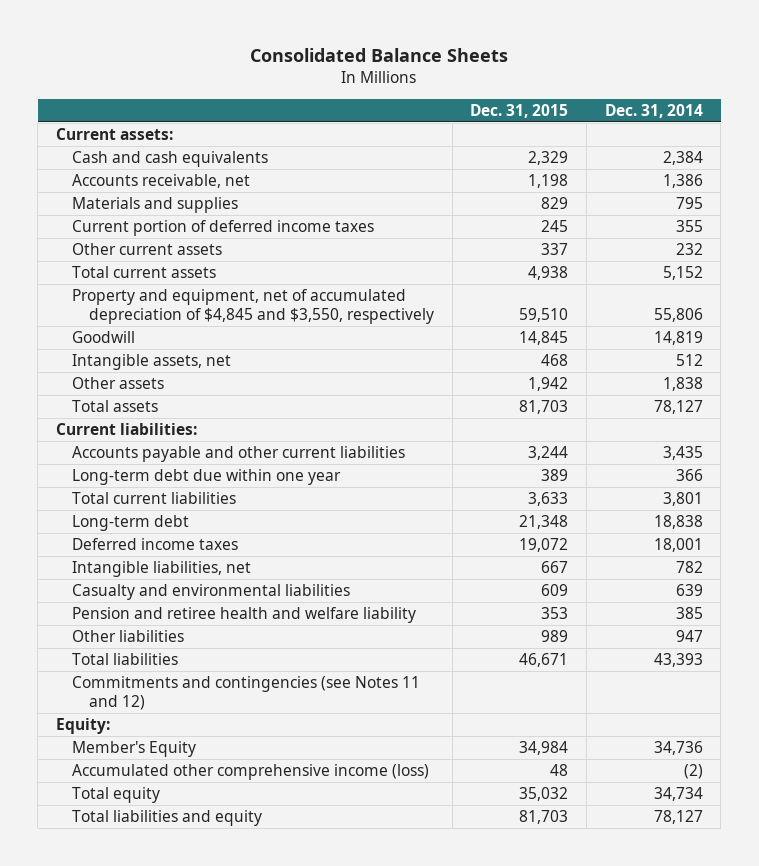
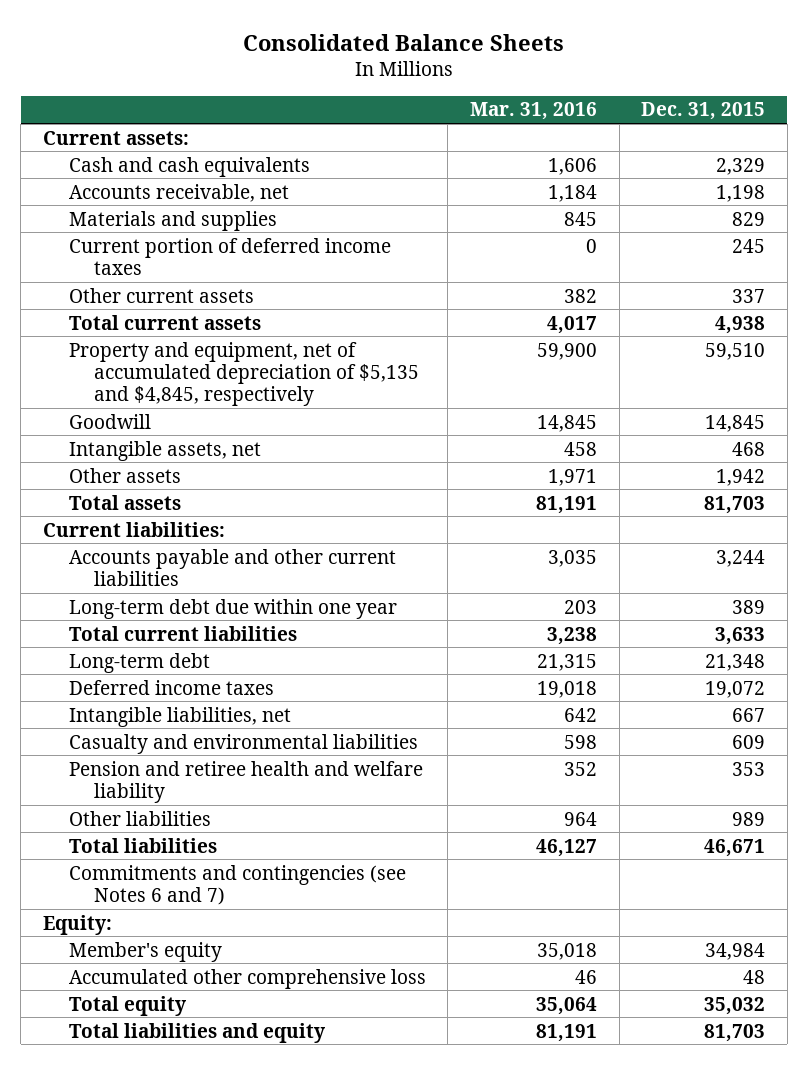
- | Dec. 31, 2015 | Dec. 31, 2014
+ | Mar. 31, 2016 | Dec. 31, 2015
- Property and equipment, net of accumulated depreciation of $4,845 and $3,550, respectively | 59,510 | 55,806
+ Property and equipment, net of accumulated depreciation of $5,135 and $4,845, respectively | 59,900 | 59,510
- Commitments and contingencies (see Notes 11 and 12)
+ Commitments and contingencies (see Notes 6 and 7)
- Member's Equity | 34,984 | 34,736
- Accumulated other comprehensive income (loss) | 48 | (2)
+ Member's equity | 35,018 | 34,984
+ Accumulated other comprehensive loss | 46 | 48

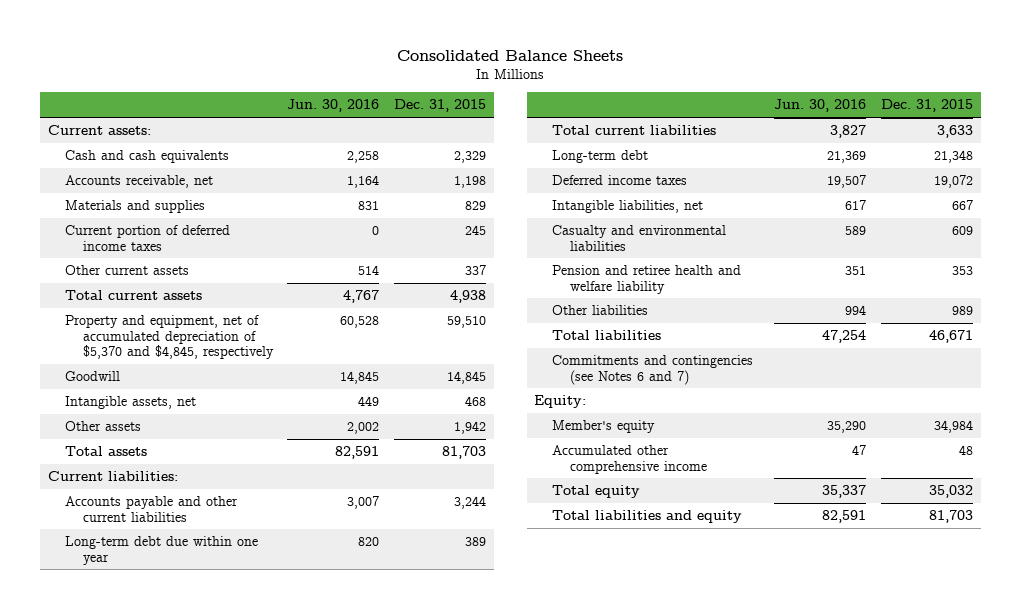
- | Mar. 31, 2016 | Dec. 31, 2015
+ | Jun. 30, 2016 | Dec. 31, 2015
- Property and equipment, net of accumulated depreciation of $5,135 and $4,845, respectively | 59,900 | 59,510
+ Property and equipment, net of accumulated depreciation of $5,370 and $4,845, respectively | 60,528 | 59,510
- Accumulated other comprehensive loss | 46 | 48
+ Accumulated other comprehensive income | 47 | 48

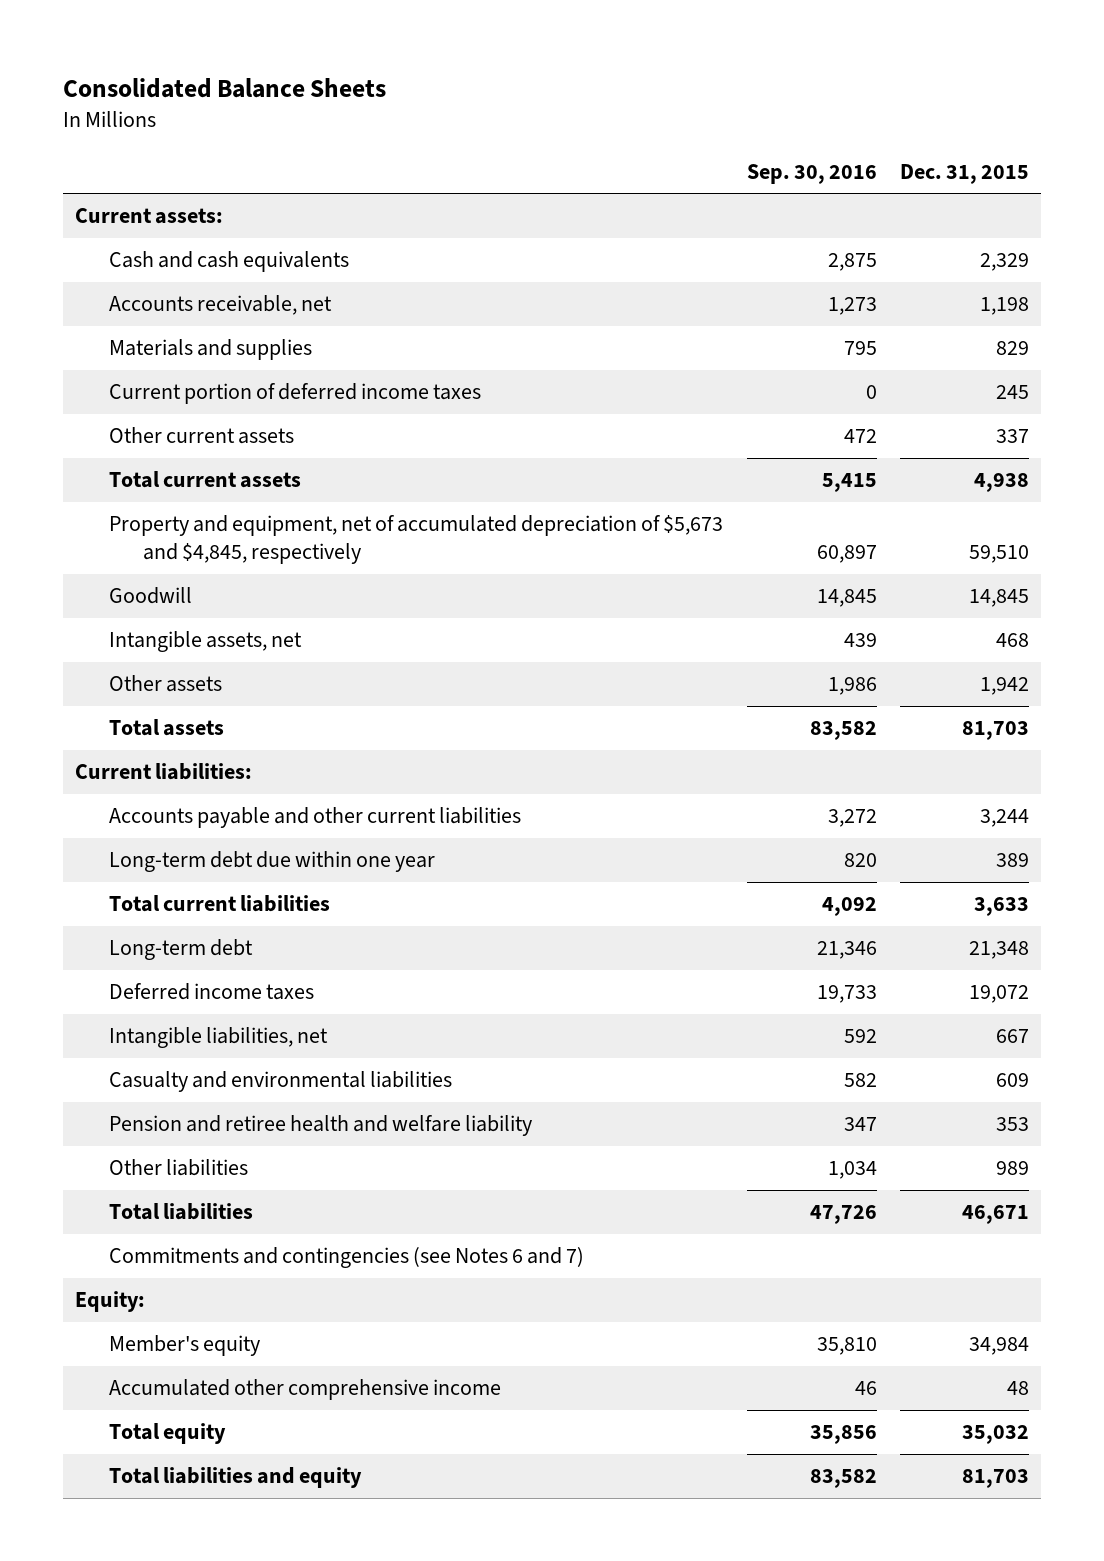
- | Jun. 30, 2016 | Dec. 31, 2015
+ | Sep. 30, 2016 | Dec. 31, 2015
- Property and equipment, net of accumulated depreciation of $5,370 and $4,845, respectively | 60,528 | 59,510
+ Property and equipment, net of accumulated depreciation of $5,673 and $4,845, respectively | 60,897 | 59,510

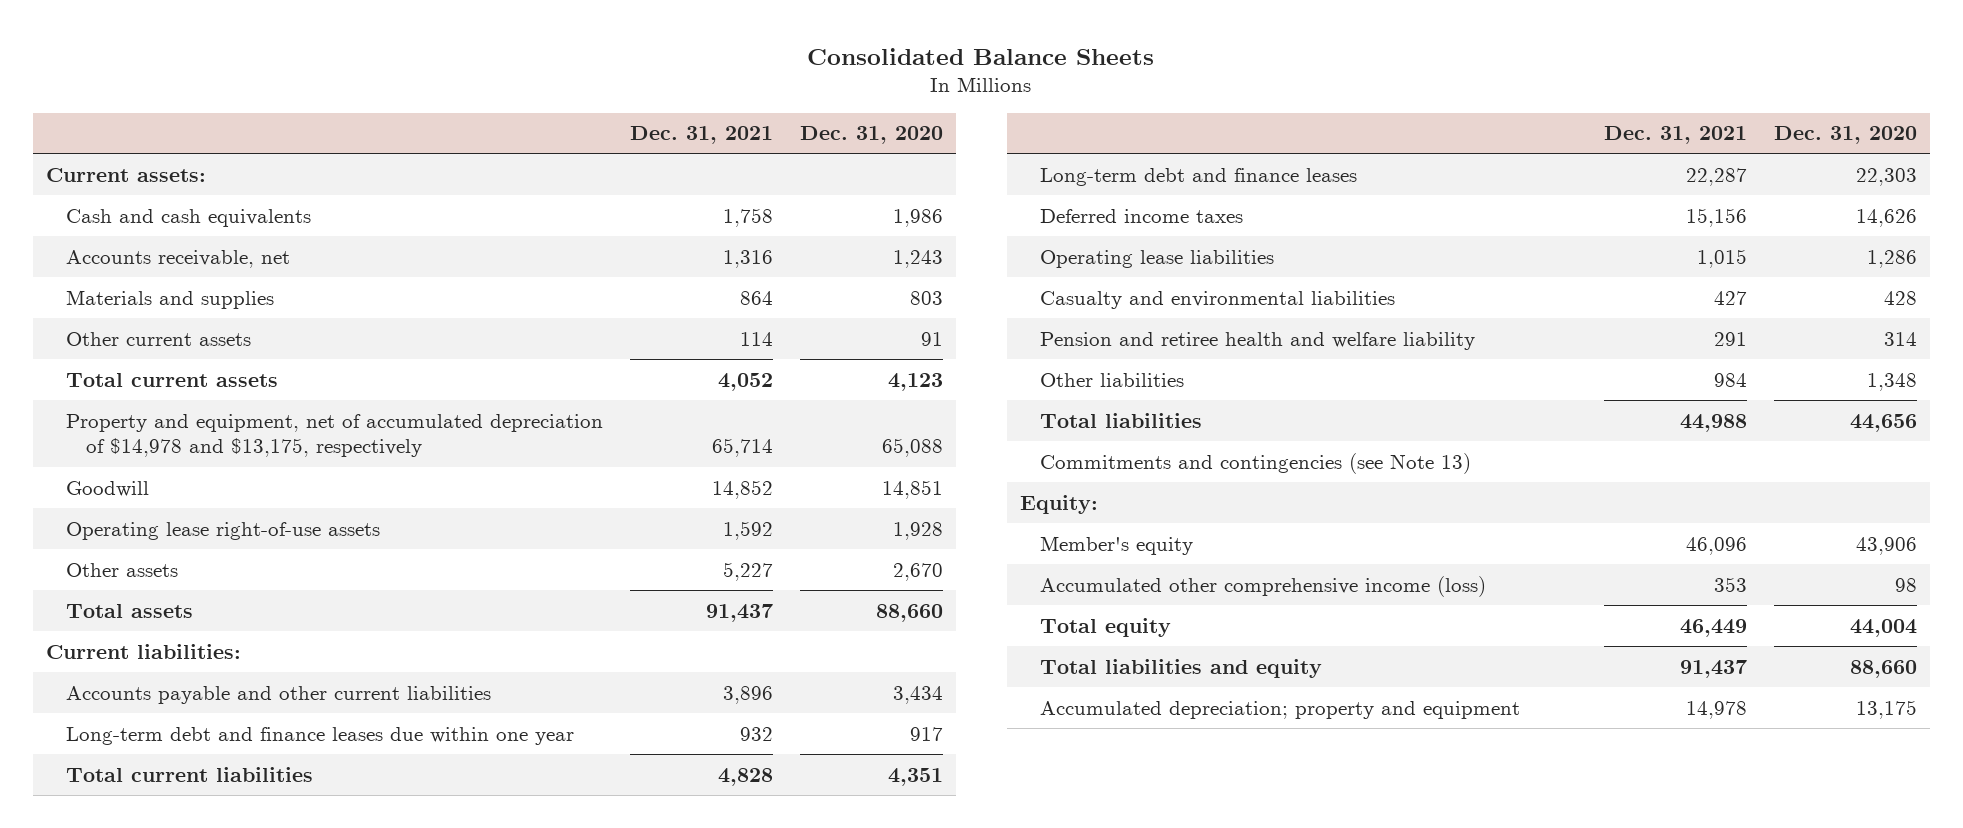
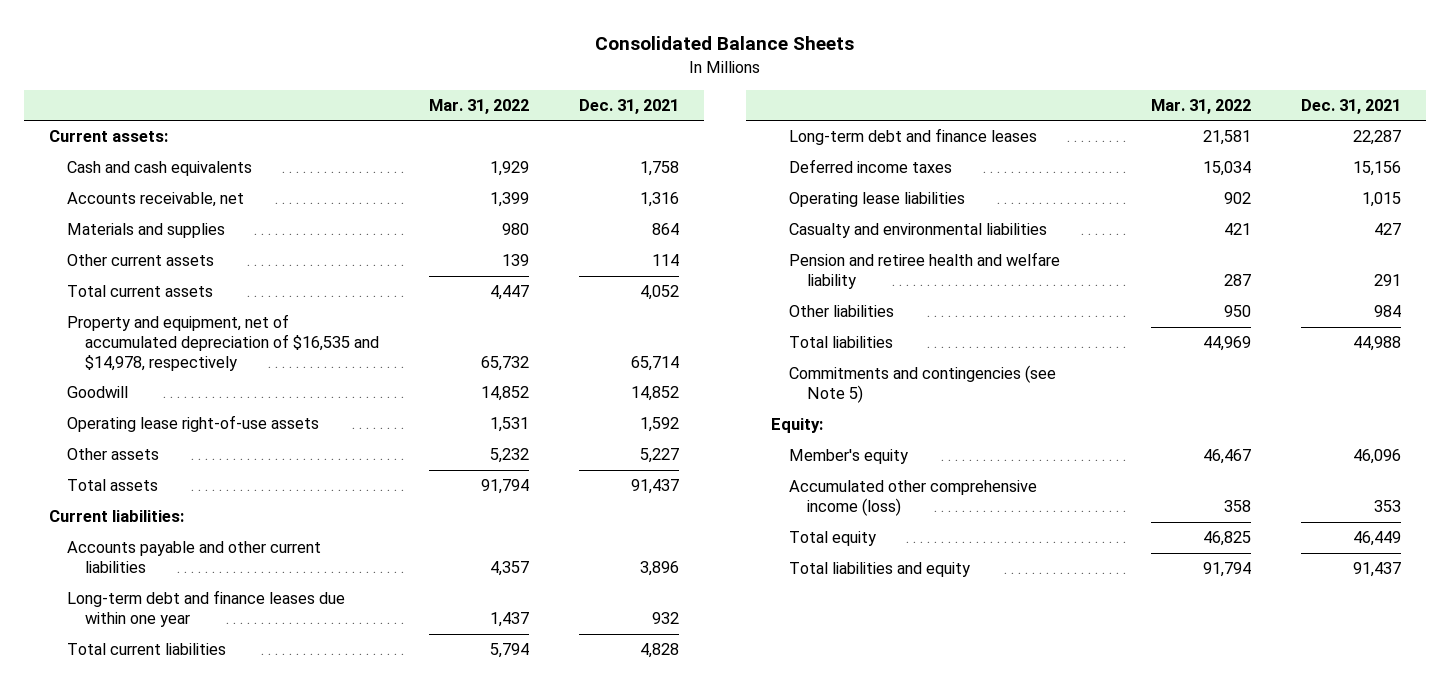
- | Dec. 31, 2021 | Dec. 31, 2020
+ | Mar. 31, 2022 | Dec. 31, 2021
- Property and equipment, net of accumulated depreciation of $14,978 and $13,175, respectively | 65,714 | 65,088
+ Property and equipment, net of accumulated depreciation of $16,535 and $14,978, respectively | 65,732 | 65,714
- Commitments and contingencies (see Note 13)
+ Commitments and contingencies (see Note 5)
- Accumulated depreciation; property and equipment | 14,978 | 13,175

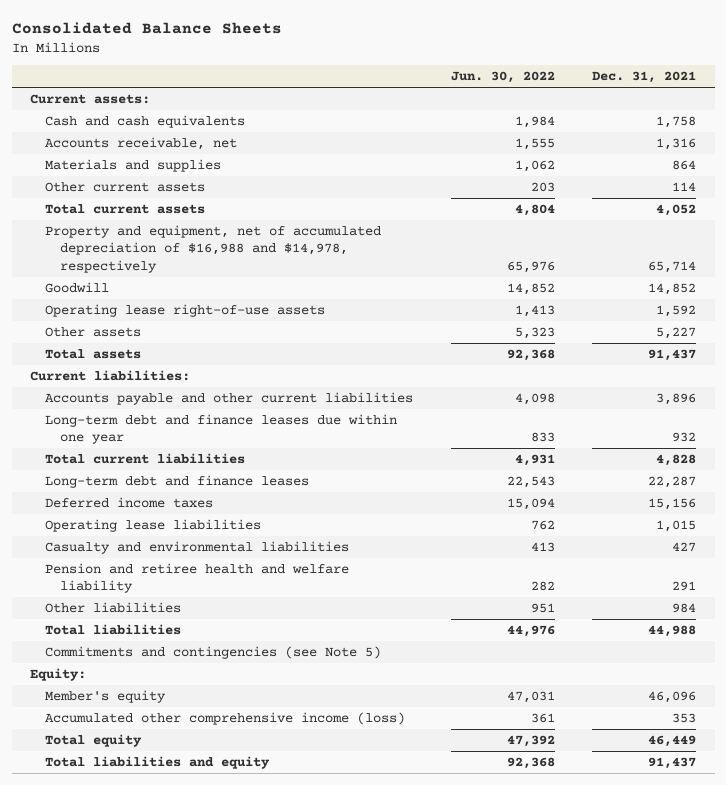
- | Mar. 31, 2022 | Dec. 31, 2021
+ | Jun. 30, 2022 | Dec. 31, 2021
- Property and equipment, net of accumulated depreciation of $16,535 and $14,978, respectively | 65,732 | 65,714
+ Property and equipment, net of accumulated depreciation of $16,988 and $14,978, respectively | 65,976 | 65,714

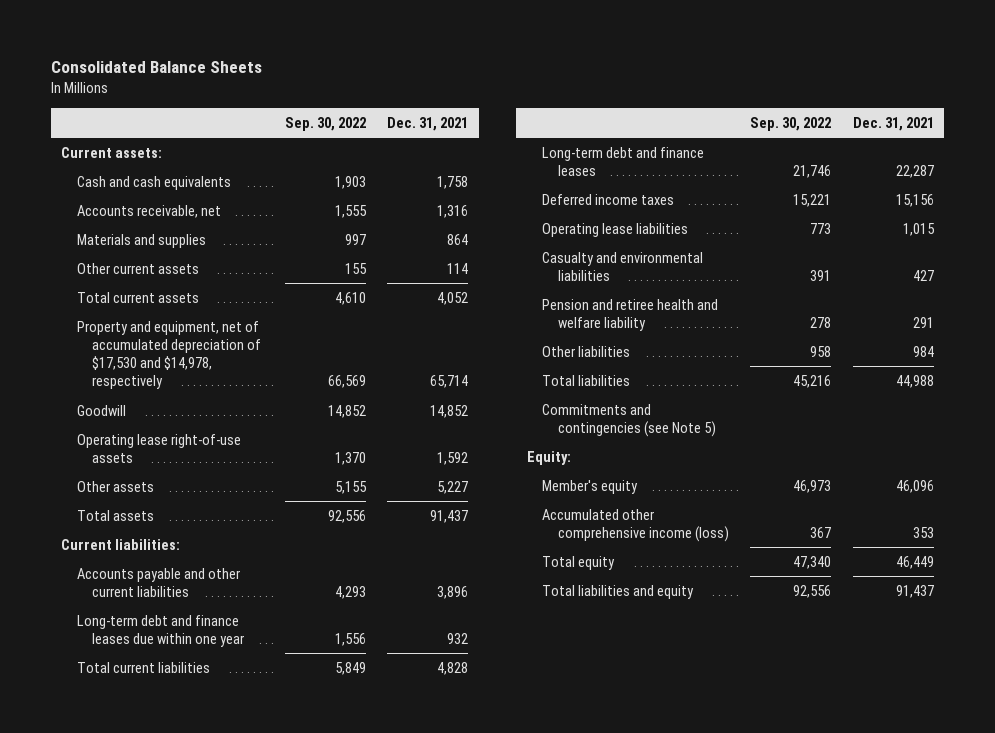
- | Jun. 30, 2022 | Dec. 31, 2021
+ | Sep. 30, 2022 | Dec. 31, 2021
- Property and equipment, net of accumulated depreciation of $16,988 and $14,978, respectively | 65,976 | 65,714
+ Property and equipment, net of accumulated depreciation of $17,530 and $14,978, respectively | 66,569 | 65,714

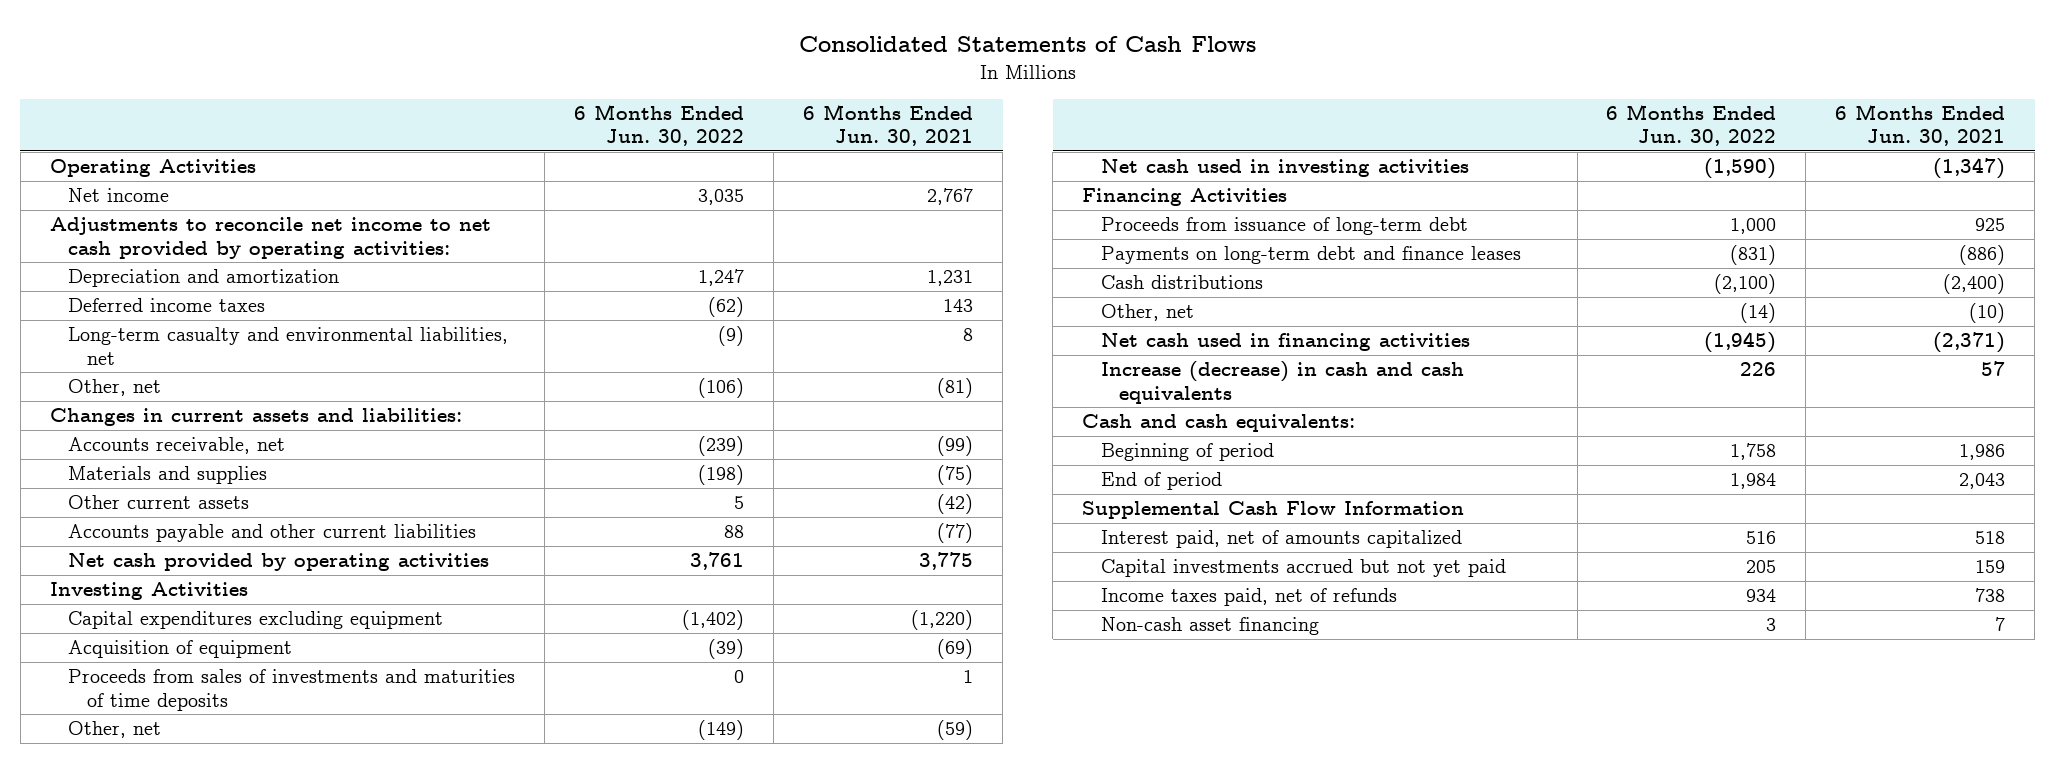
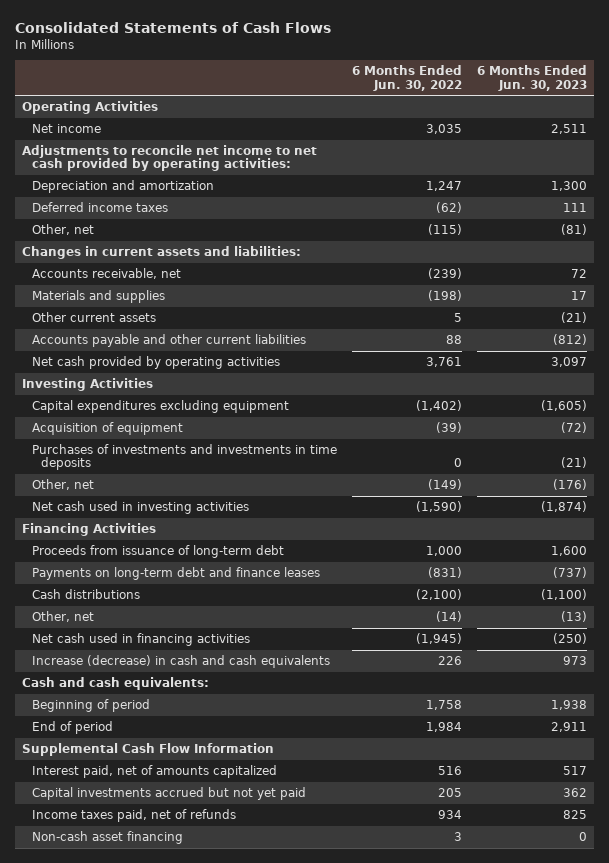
- | 6 Months Ended Jun. 30, 2022 | 6 Months Ended Jun. 30, 2021
+ | 6 Months Ended Jun. 30, 2022 | 6 Months Ended Jun. 30, 2023
- Long-term casualty and environmental liabilities, net | (9) | 8
- Other, net | (106) | (81)
+ Other, net | (115) | (81)
- Proceeds from sales of investments and maturities of time deposits | 0 | 1
+ Purchases of investments and investments in time deposits | 0 | (21)

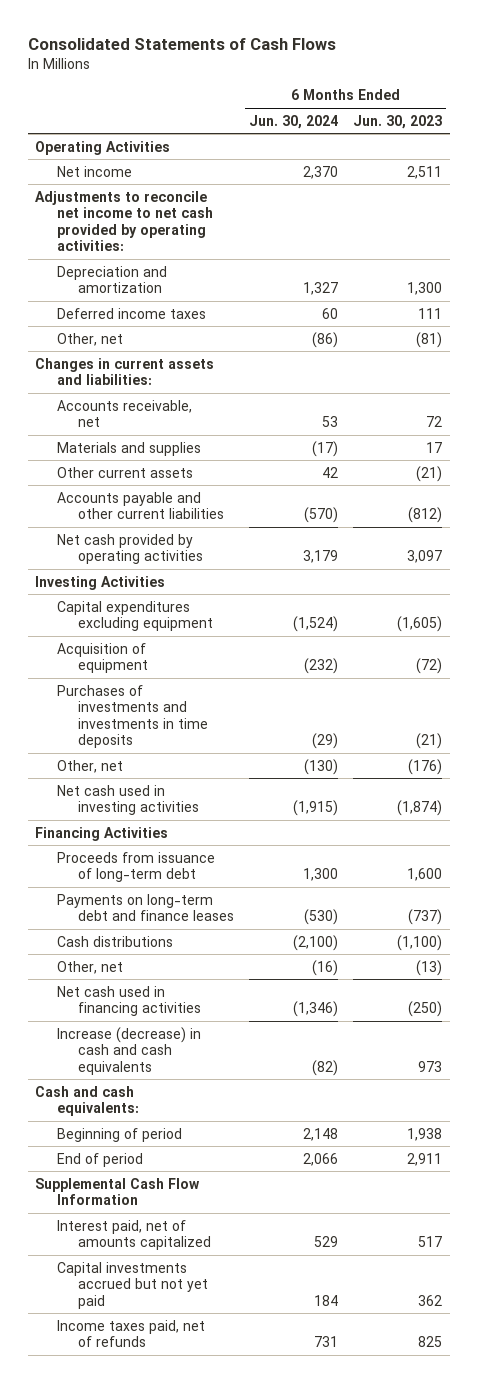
- | 6 Months Ended Jun. 30, 2022 | 6 Months Ended Jun. 30, 2023
+ | 6 Months Ended Jun. 30, 2024 | 6 Months Ended Jun. 30, 2023
- Non-cash asset financing | 3 | 0

